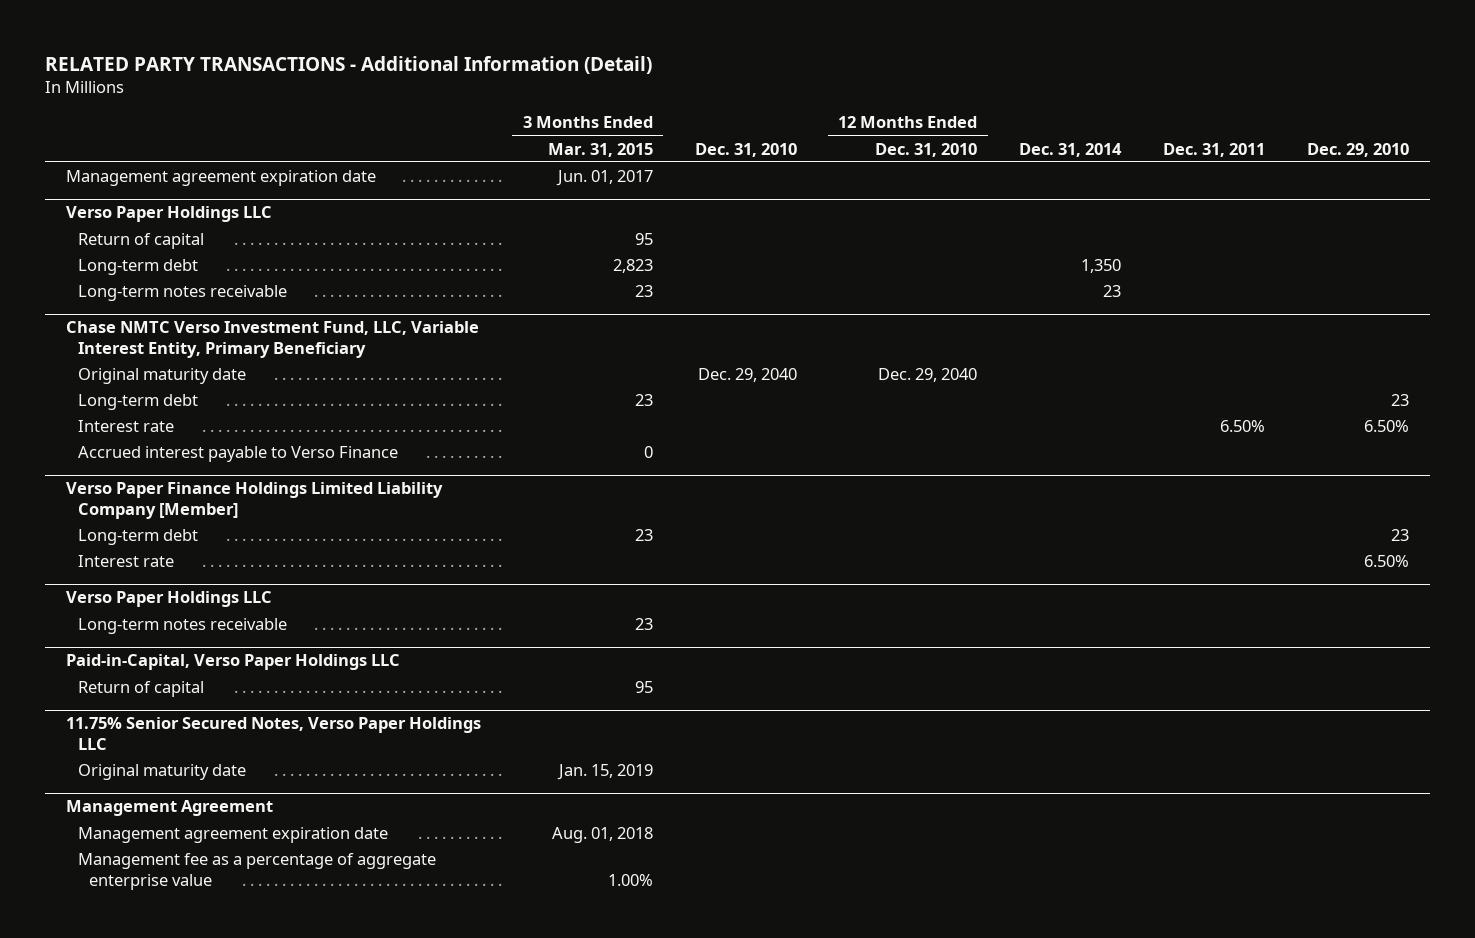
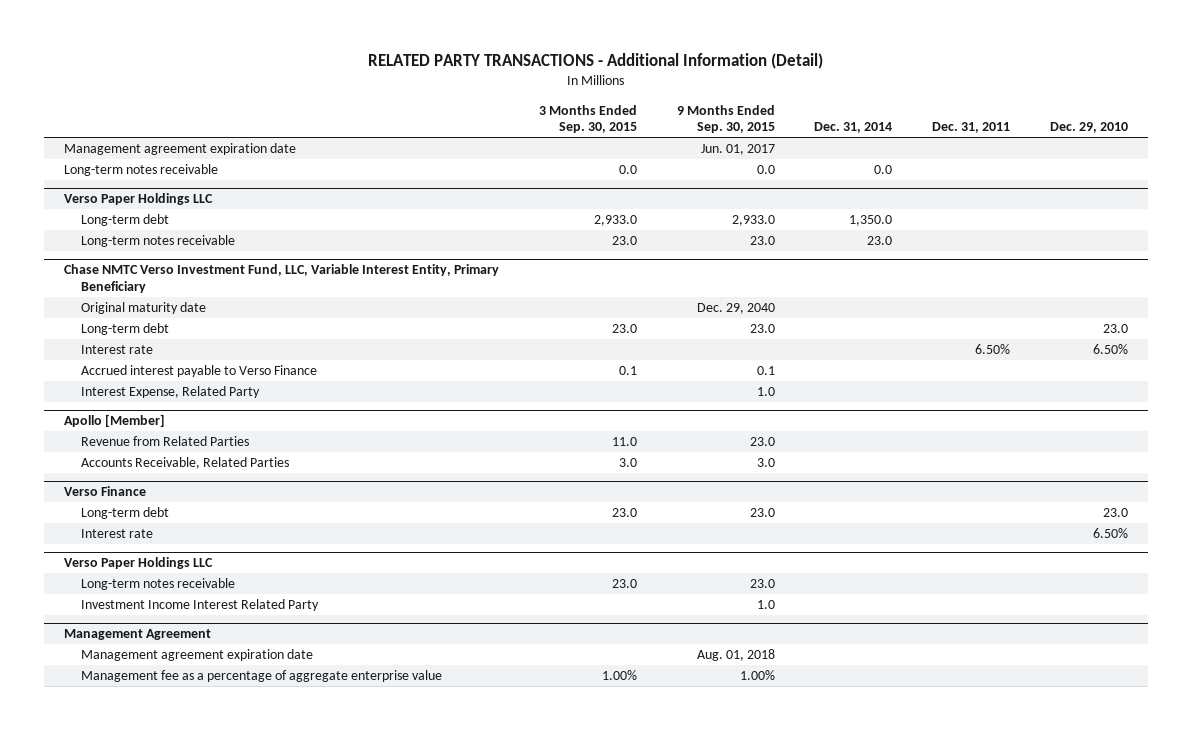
- | 3 Months Ended Mar. 31, 2015 | Dec. 31, 2010 | 12 Months Ended Dec. 31, 2010 | Dec. 31, 2014 | Dec. 31, 2011 | Dec. 29, 2010
+ | 3 Months Ended Sep. 30, 2015 | 9 Months Ended Sep. 30, 2015 | Dec. 31, 2014 | Dec. 31, 2011 | Dec. 29, 2010
+ Long-term notes receivable | 0.0 | 0.0 | 0.0 | |
@ Verso Paper Holdings LLC
- Return of capital | 95 | | | | |
- Long-term debt | 2,823 | | | 1,350 | |
- Long-term notes receivable | 23 | | | 23 | |
+ Long-term debt | 2,933.0 | 2,933.0 | 1,350.0 | |
+ Long-term notes receivable | 23.0 | 23.0 | 23.0 | |
@ Chase NMTC Verso Investment Fund, LLC, Variable Interest Entity, Primary Beneficiary
- Long-term debt | 23 | | | | | 23
+ Long-term debt | 23.0 | 23.0 | | | 23.0
- Verso Paper Finance Holdings Limited Liability Company [Member]
- Long-term debt | 23 | | | | | 23
@ Chase NMTC Verso Investment Fund, LLC, Variable Interest Entity, Primary Beneficiary
+ Interest Expense, Related Party | | 1.0 | | |
+ Apollo [Member]
+ Revenue from Related Parties | 11.0 | 23.0 | | |
+ Accounts Receivable, Related Parties | 3.0 | 3.0 | | |
+ Verso Finance
+ Long-term debt | 23.0 | 23.0 | | | 23.0
- Paid-in-Capital, Verso Paper Holdings LLC
- Return of capital | 95 | | | | |
- 11.75% Senior Secured Notes, Verso Paper Holdings LLC
- Original maturity date | Jan. 15, 2019 | | | | |
@ Verso Paper Holdings LLC
+ Investment Income Interest Related Party | | 1.0 | | |

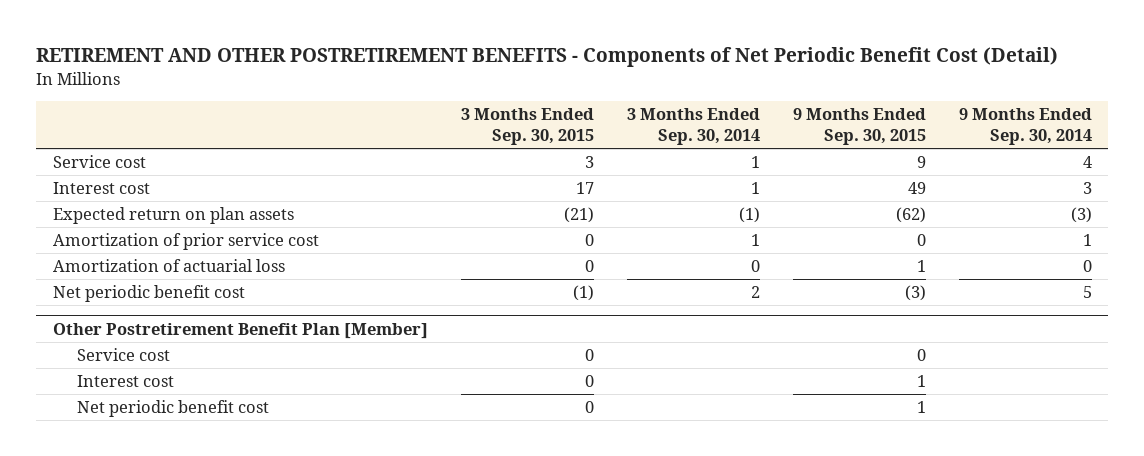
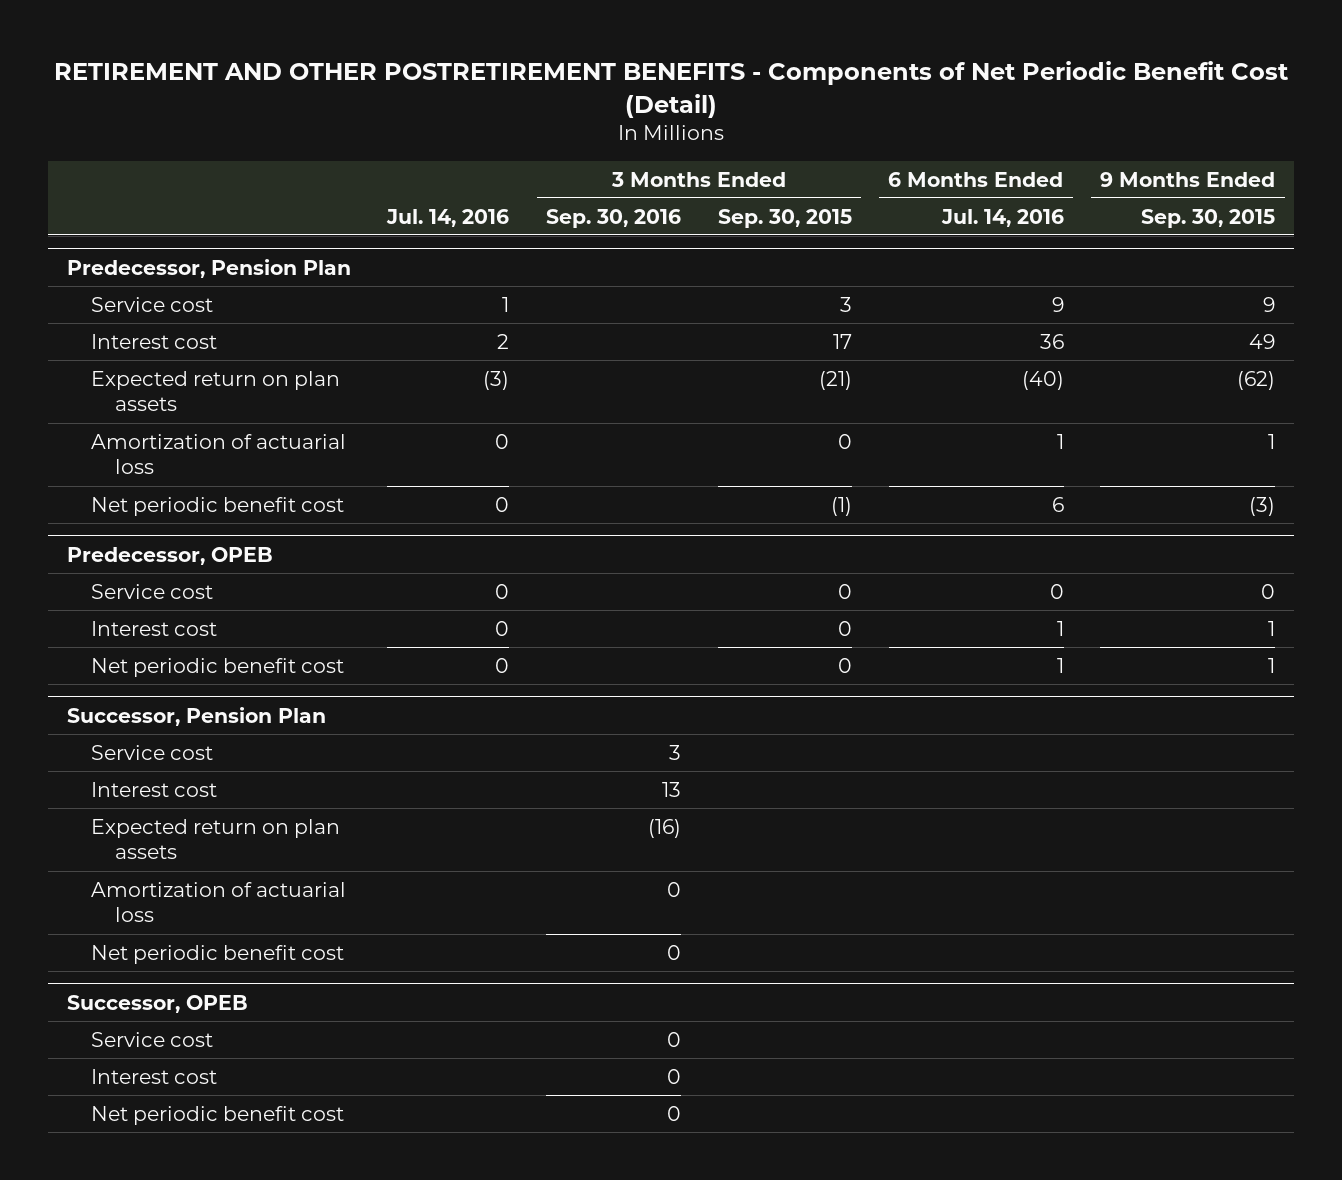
- | 3 Months Ended Sep. 30, 2015 | 3 Months Ended Sep. 30, 2014 | 9 Months Ended Sep. 30, 2015 | 9 Months Ended Sep. 30, 2014
+ | Jul. 14, 2016 | 3 Months Ended Sep. 30, 2016 | 3 Months Ended Sep. 30, 2015 | 6 Months Ended Jul. 14, 2016 | 9 Months Ended Sep. 30, 2015
+ Predecessor, Pension Plan
- Amortization of prior service cost | 0 | 1 | 0 | 1
- Other Postretirement Benefit Plan [Member]
+ Predecessor, OPEB
+ Successor, Pension Plan
+ Service cost | | 3 | | |
+ Interest cost | | 13 | | |
+ Expected return on plan assets | | (16) | | |
+ Amortization of actuarial loss | | 0 | | |
+ Net periodic benefit cost | | 0 | | |
+ Successor, OPEB
+ Service cost | | 0 | | |
+ Interest cost | | 0 | | |
+ Net periodic benefit cost | | 0 | | |

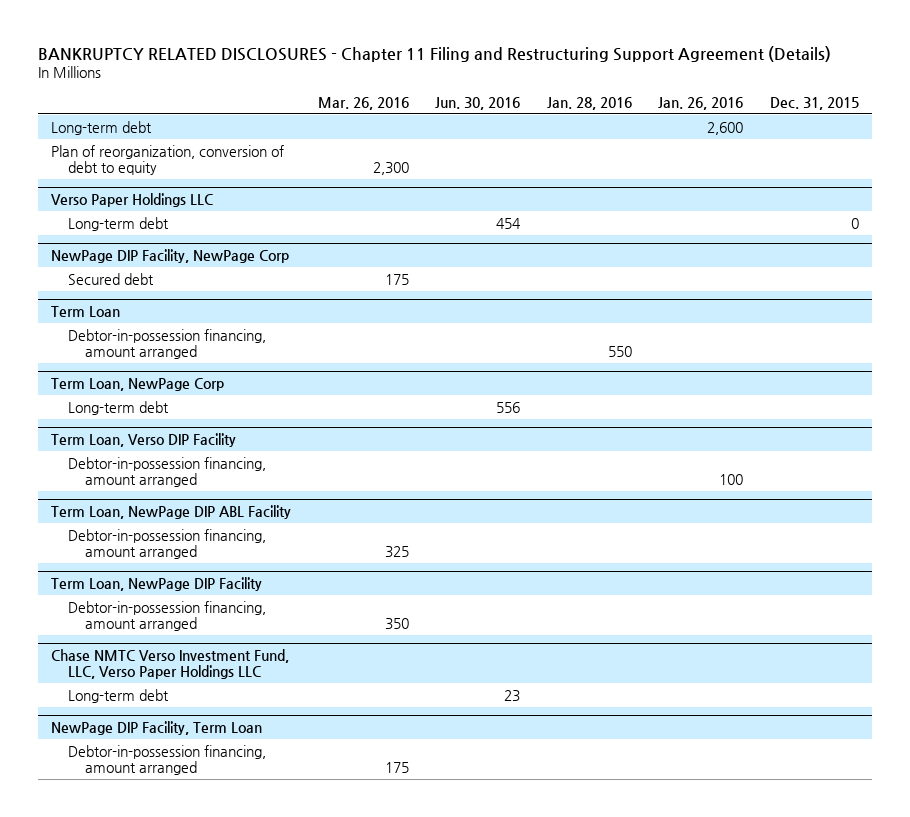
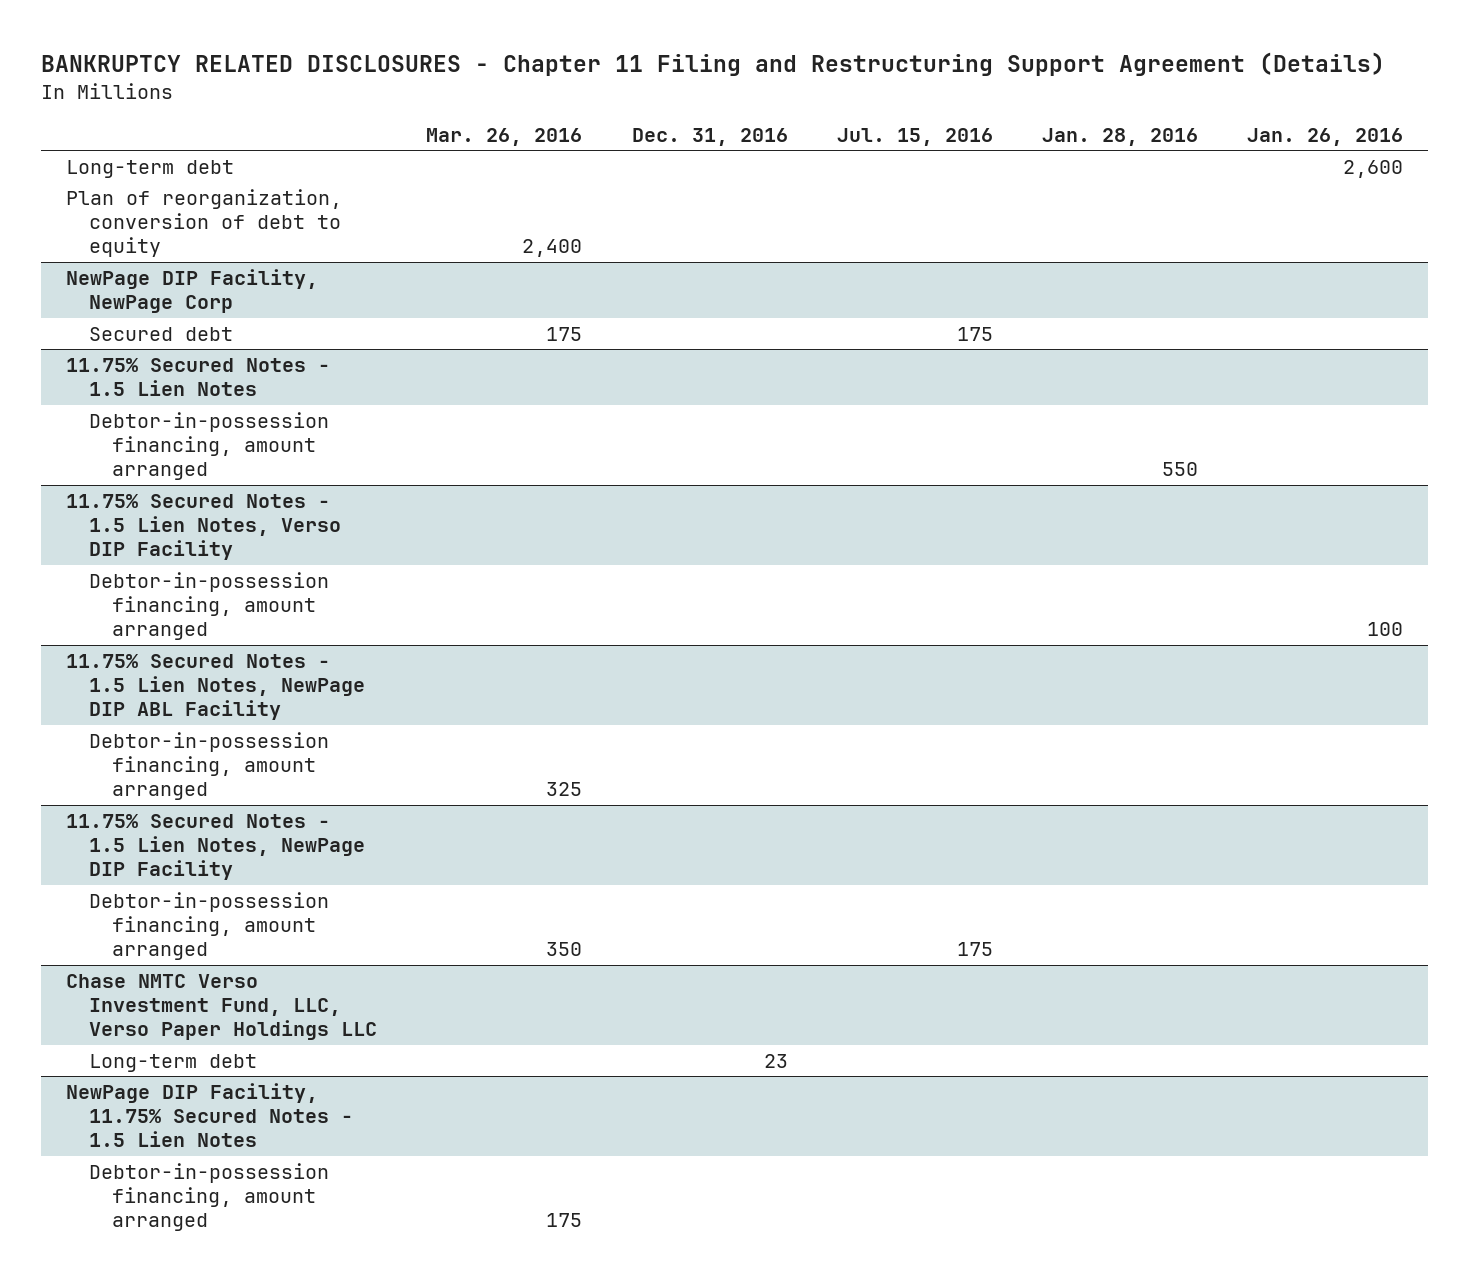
- | Mar. 26, 2016 | Jun. 30, 2016 | Jan. 28, 2016 | Jan. 26, 2016 | Dec. 31, 2015
+ | Mar. 26, 2016 | Dec. 31, 2016 | Jul. 15, 2016 | Jan. 28, 2016 | Jan. 26, 2016
- Plan of reorganization, conversion of debt to equity | 2,300 | | | |
- Verso Paper Holdings LLC
- Long-term debt | | 454 | | | 0
+ Plan of reorganization, conversion of debt to equity | 2,400 | | | |
- Term Loan
+ 11.75% Secured Notes - 1.5 Lien Notes
- Term Loan, NewPage Corp
- Long-term debt | | 556 | | |
- Term Loan, Verso DIP Facility
+ 11.75% Secured Notes - 1.5 Lien Notes, Verso DIP Facility
- Term Loan, NewPage DIP ABL Facility
+ 11.75% Secured Notes - 1.5 Lien Notes, NewPage DIP ABL Facility
- Term Loan, NewPage DIP Facility
+ 11.75% Secured Notes - 1.5 Lien Notes, NewPage DIP Facility
- NewPage DIP Facility, Term Loan
+ NewPage DIP Facility, 11.75% Secured Notes - 1.5 Lien Notes

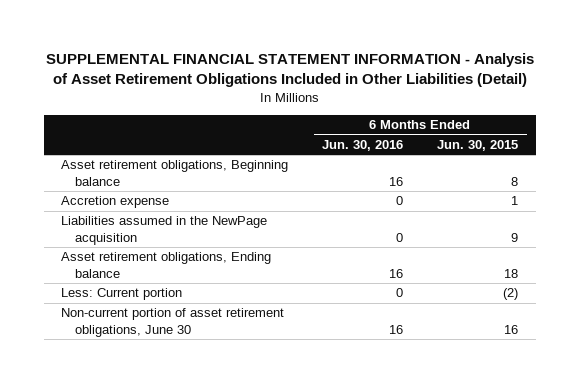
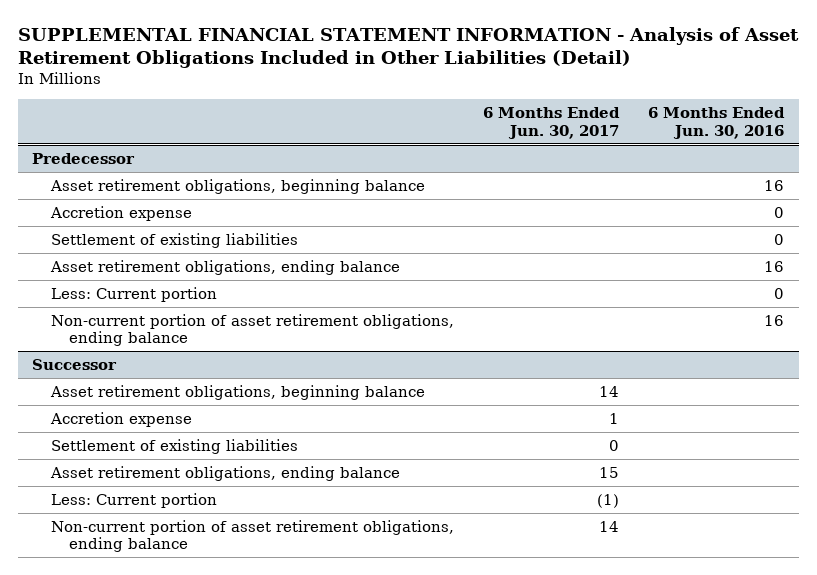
- | 6 Months Ended Jun. 30, 2016 | 6 Months Ended Jun. 30, 2015
+ | 6 Months Ended Jun. 30, 2017 | 6 Months Ended Jun. 30, 2016
- Asset retirement obligations, Beginning balance | 16 | 8
- Accretion expense | 0 | 1
- Liabilities assumed in the NewPage acquisition | 0 | 9
- Asset retirement obligations, Ending balance | 16 | 18
- Less: Current portion | 0 | (2)
- Non-current portion of asset retirement obligations, June 30 | 16 | 16
+ Predecessor
+ Asset retirement obligations, beginning balance | | 16
+ Accretion expense | | 0
+ Settlement of existing liabilities | | 0
+ Asset retirement obligations, ending balance | | 16
+ Less: Current portion | | 0
+ Non-current portion of asset retirement obligations, ending balance | | 16
+ Successor
+ Asset retirement obligations, beginning balance | 14 |
+ Accretion expense | 1 |
+ Settlement of existing liabilities | 0 |
+ Asset retirement obligations, ending balance | 15 |
+ Less: Current portion | (1) |
+ Non-current portion of asset retirement obligations, ending balance | 14 |

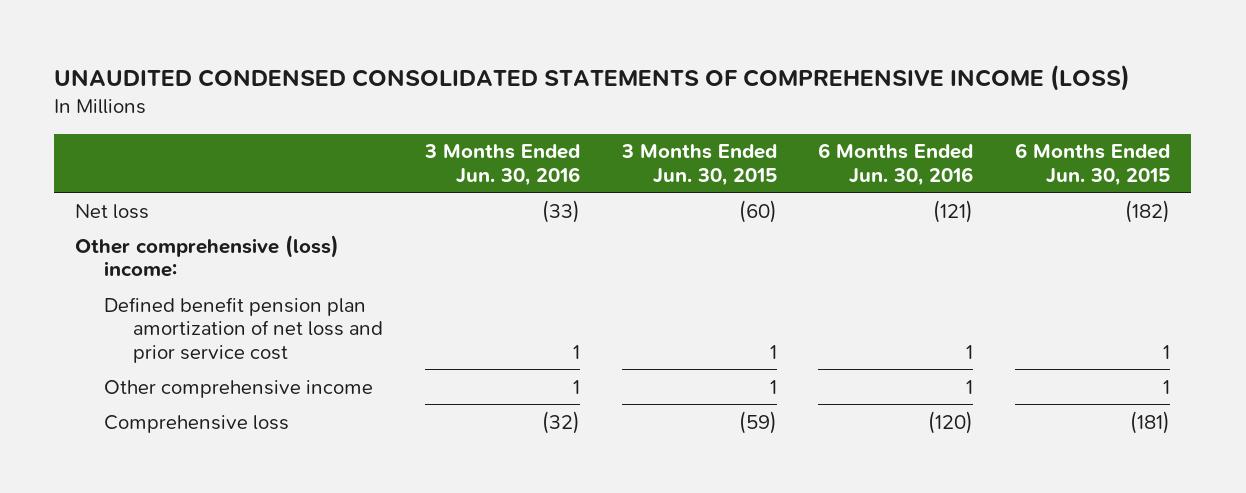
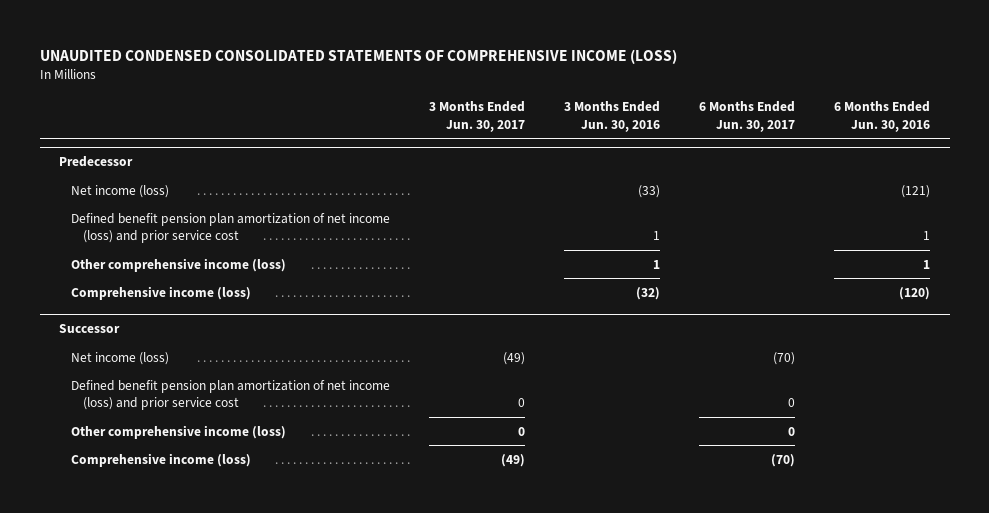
- | 3 Months Ended Jun. 30, 2016 | 3 Months Ended Jun. 30, 2015 | 6 Months Ended Jun. 30, 2016 | 6 Months Ended Jun. 30, 2015
+ | 3 Months Ended Jun. 30, 2017 | 3 Months Ended Jun. 30, 2016 | 6 Months Ended Jun. 30, 2017 | 6 Months Ended Jun. 30, 2016
- Net loss | (33) | (60) | (121) | (182)
- Other comprehensive (loss) income:
- Defined benefit pension plan amortization of net loss and prior service cost | 1 | 1 | 1 | 1
- Other comprehensive income | 1 | 1 | 1 | 1
- Comprehensive loss | (32) | (59) | (120) | (181)
+ Predecessor
+ Net income (loss) | | (33) | | (121)
+ Defined benefit pension plan amortization of net income (loss) and prior service cost | | 1 | | 1
+ Other comprehensive income (loss) | | 1 | | 1
+ Comprehensive income (loss) | | (32) | | (120)
+ Successor
+ Net income (loss) | (49) | | (70) |
+ Defined benefit pension plan amortization of net income (loss) and prior service cost | 0 | | 0 |
+ Other comprehensive income (loss) | 0 | | 0 |
+ Comprehensive income (loss) | (49) | | (70) |

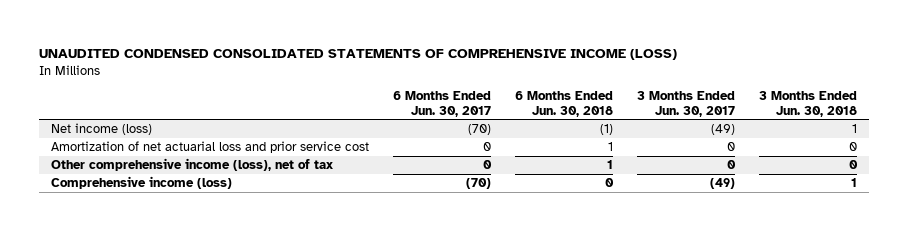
- | 3 Months Ended Jun. 30, 2017 | 3 Months Ended Jun. 30, 2016 | 6 Months Ended Jun. 30, 2017 | 6 Months Ended Jun. 30, 2016
+ | 6 Months Ended Jun. 30, 2017 | 6 Months Ended Jun. 30, 2018 | 3 Months Ended Jun. 30, 2017 | 3 Months Ended Jun. 30, 2018
- Predecessor
- Net income (loss) | | (33) | | (121)
- Defined benefit pension plan amortization of net income (loss) and prior service cost | | 1 | | 1
- Other comprehensive income (loss) | | 1 | | 1
- Comprehensive income (loss) | | (32) | | (120)
- Successor
- Defined benefit pension plan amortization of net income (loss) and prior service cost | 0 | | 0 |
- Other comprehensive income (loss) | 0 | | 0 |
+ Amortization of net actuarial loss and prior service cost | 0 | 1 | 0 | 0
+ Other comprehensive income (loss), net of tax | 0 | 1 | 0 | 0

